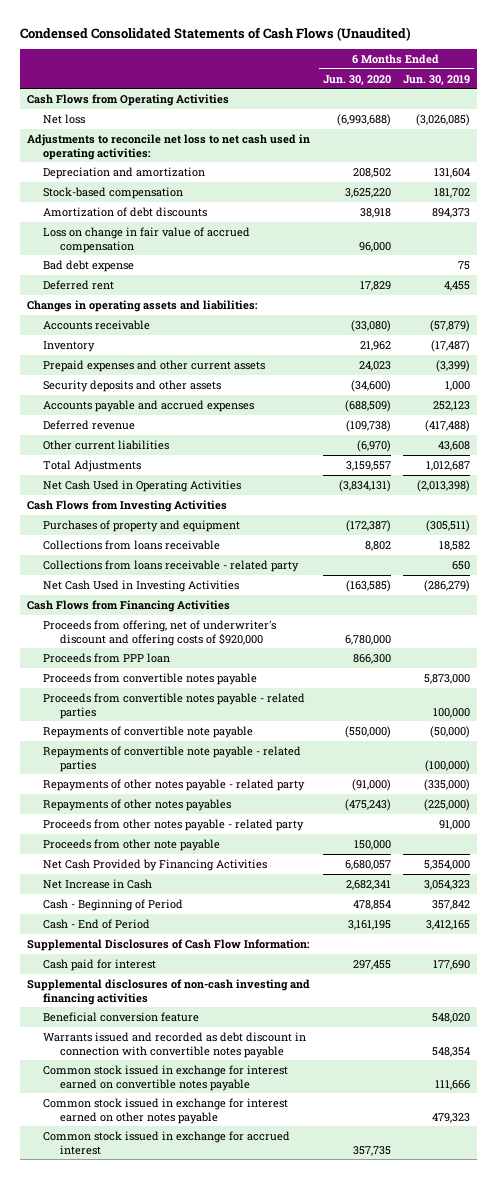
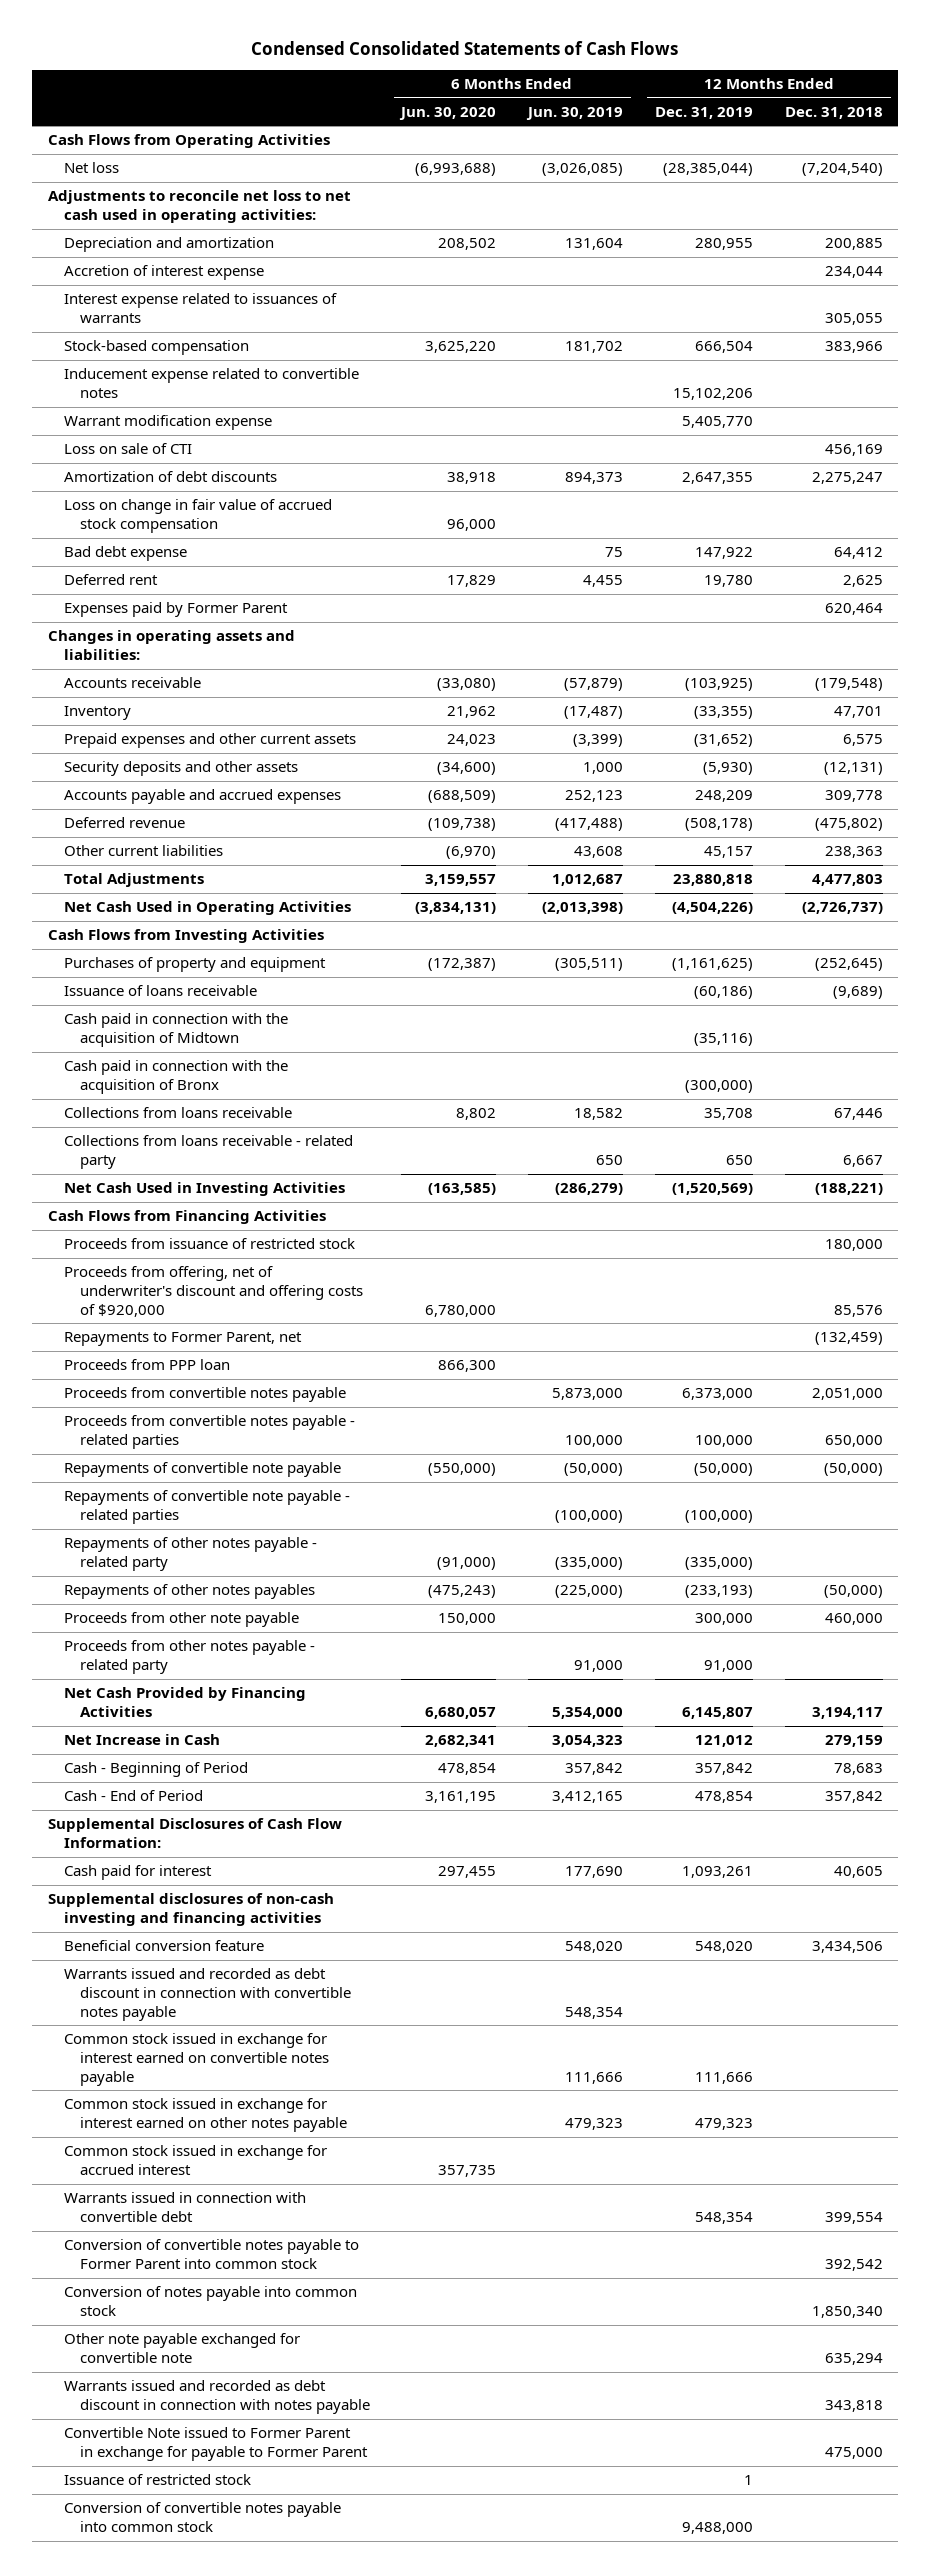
- Condensed Consolidated Statements of Cash Flows (Unaudited)
+ Condensed Consolidated Statements of Cash Flows
- | 6 Months Ended Jun. 30, 2020 | 6 Months Ended Jun. 30, 2019
+ | 6 Months Ended Jun. 30, 2020 | 6 Months Ended Jun. 30, 2019 | 12 Months Ended Dec. 31, 2019 | 12 Months Ended Dec. 31, 2018
+ Accretion of interest expense | | | | 234,044
+ Interest expense related to issuances of warrants | | | | 305,055
+ Inducement expense related to convertible notes | | | 15,102,206 |
+ Warrant modification expense | | | 5,405,770 |
+ Loss on sale of CTI | | | | 456,169
- Loss on change in fair value of accrued compensation | 96,000 |
+ Loss on change in fair value of accrued stock compensation | 96,000 | | |
+ Expenses paid by Former Parent | | | | 620,464
+ Issuance of loans receivable | | | (60,186) | (9,689)
+ Cash paid in connection with the acquisition of Midtown | | | (35,116) |
+ Cash paid in connection with the acquisition of Bronx | | | (300,000) |
+ Proceeds from issuance of restricted stock | | | | 180,000
+ Repayments to Former Parent, net | | | | (132,459)
moved down: Proceeds from other notes payable - related party | | 91,000 | 91,000 |
+ Warrants issued in connection with convertible debt | | | 548,354 | 399,554
+ Conversion of convertible notes payable to Former Parent into common stock | | | | 392,542
+ Conversion of notes payable into common stock | | | | 1,850,340
+ Other note payable exchanged for convertible note | | | | 635,294
+ Warrants issued and recorded as debt discount in connection with notes payable | | | | 343,818
+ Convertible Note issued to Former Parent in exchange for payable to Former Parent | | | | 475,000
+ Issuance of restricted stock | | | 1 |
+ Conversion of convertible notes payable into common stock | | | 9,488,000 |

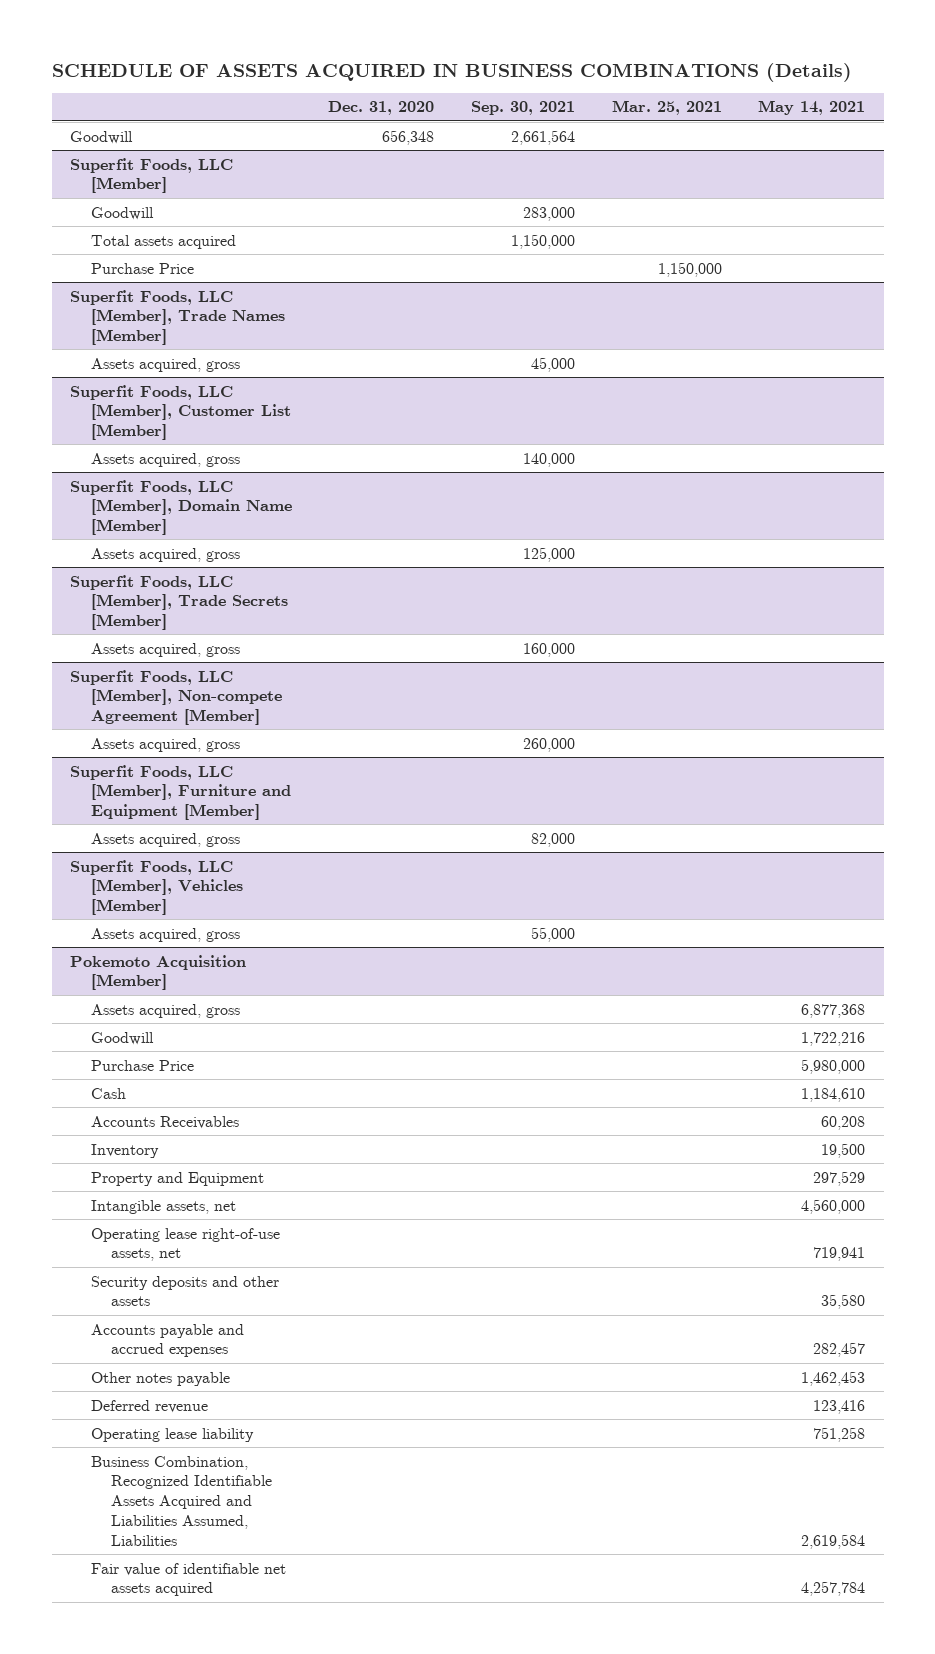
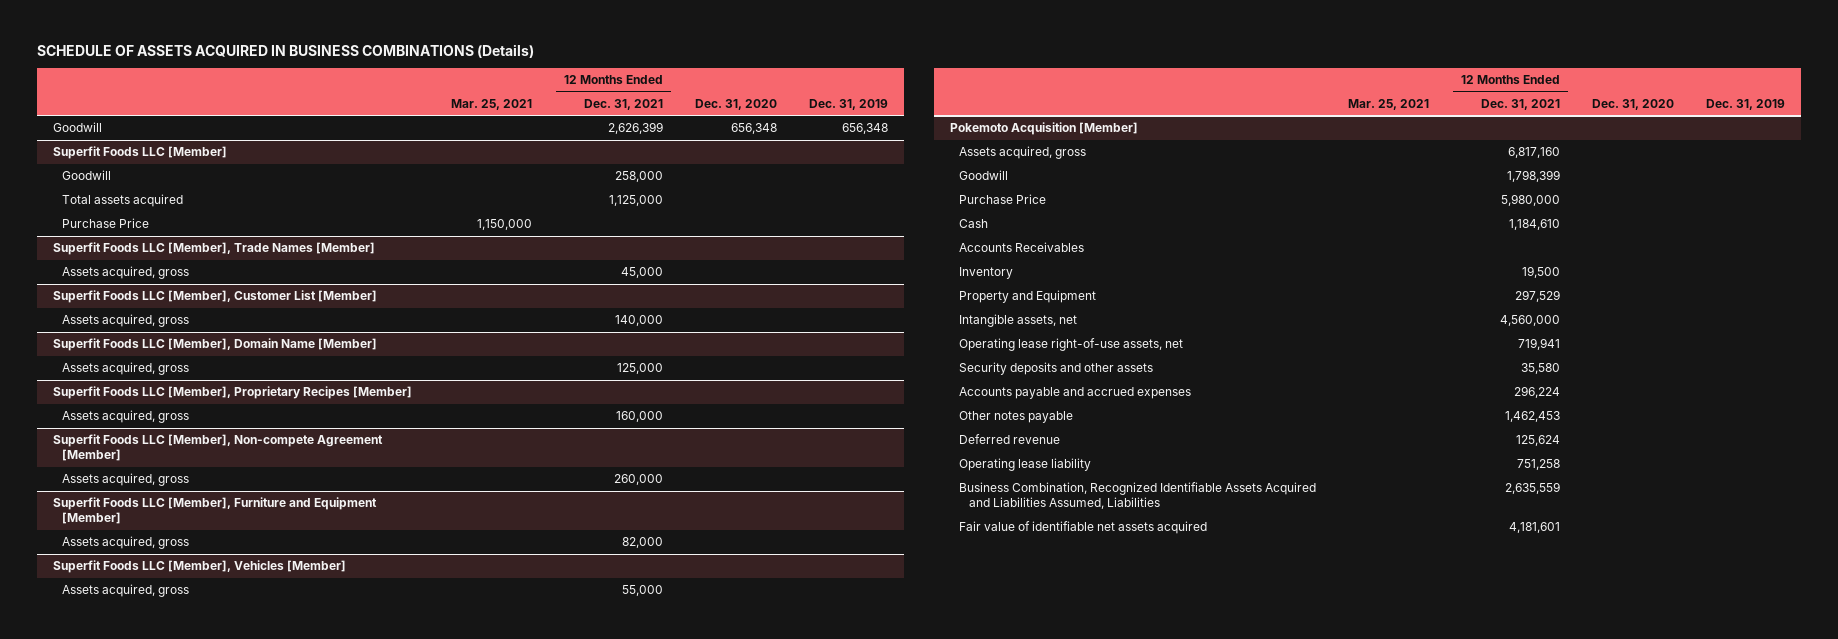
- | Dec. 31, 2020 | Sep. 30, 2021 | Mar. 25, 2021 | May 14, 2021
+ | Mar. 25, 2021 | 12 Months Ended Dec. 31, 2021 | Dec. 31, 2020 | Dec. 31, 2019
- Superfit Foods, LLC [Member]
+ Superfit Foods LLC [Member]
- Superfit Foods, LLC [Member], Trade Names [Member]
+ Superfit Foods LLC [Member], Trade Names [Member]
- Superfit Foods, LLC [Member], Customer List [Member]
+ Superfit Foods LLC [Member], Customer List [Member]
- Superfit Foods, LLC [Member], Domain Name [Member]
+ Superfit Foods LLC [Member], Domain Name [Member]
- Superfit Foods, LLC [Member], Trade Secrets [Member]
- Assets acquired, gross | | 160,000 | |
- Superfit Foods, LLC [Member], Non-compete Agreement [Member]
+ Superfit Foods LLC [Member], Proprietary Recipes [Member]
+ Assets acquired, gross | | 160,000 | |
+ Superfit Foods LLC [Member], Non-compete Agreement [Member]
- Superfit Foods, LLC [Member], Furniture and Equipment [Member]
+ Superfit Foods LLC [Member], Furniture and Equipment [Member]
- Superfit Foods, LLC [Member], Vehicles [Member]
+ Superfit Foods LLC [Member], Vehicles [Member]

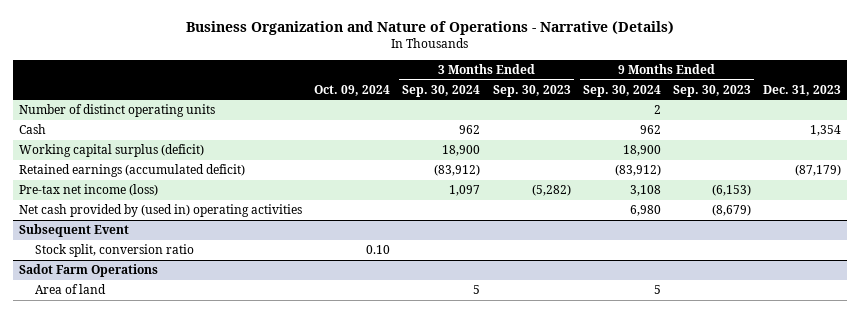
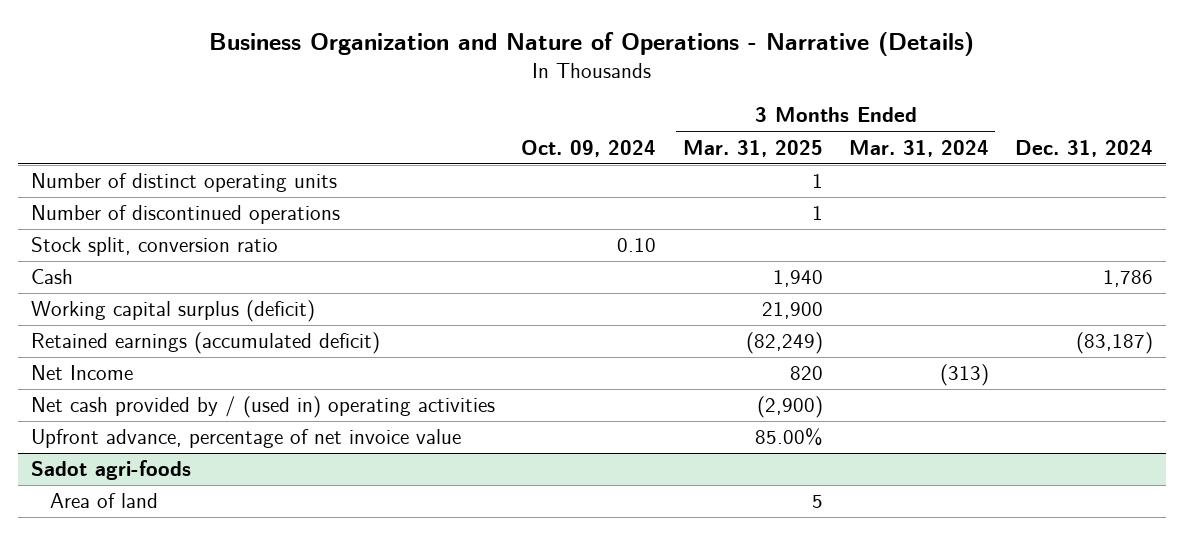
- | Oct. 09, 2024 | 3 Months Ended Sep. 30, 2024 | 3 Months Ended Sep. 30, 2023 | 9 Months Ended Sep. 30, 2024 | 9 Months Ended Sep. 30, 2023 | Dec. 31, 2023
+ | Oct. 09, 2024 | 3 Months Ended Mar. 31, 2025 | 3 Months Ended Mar. 31, 2024 | Dec. 31, 2024
+ Number of discontinued operations | | 1 | |
+ Stock split, conversion ratio | 0.10 | | |
- Pre-tax net income (loss) | | 1,097 | (5,282) | 3,108 | (6,153) |
- Net cash provided by (used in) operating activities | | | | 6,980 | (8,679) |
- Subsequent Event
- Stock split, conversion ratio | 0.10 | | | | |
- Sadot Farm Operations
- Area of land | | 5 | | 5 | |
+ Net Income | | 820 | (313) |
+ Net cash provided by / (used in) operating activities | | (2,900) | |
+ Upfront advance, percentage of net invoice value | | 85.00% | |
+ Sadot agri-foods
+ Area of land | | 5 | |

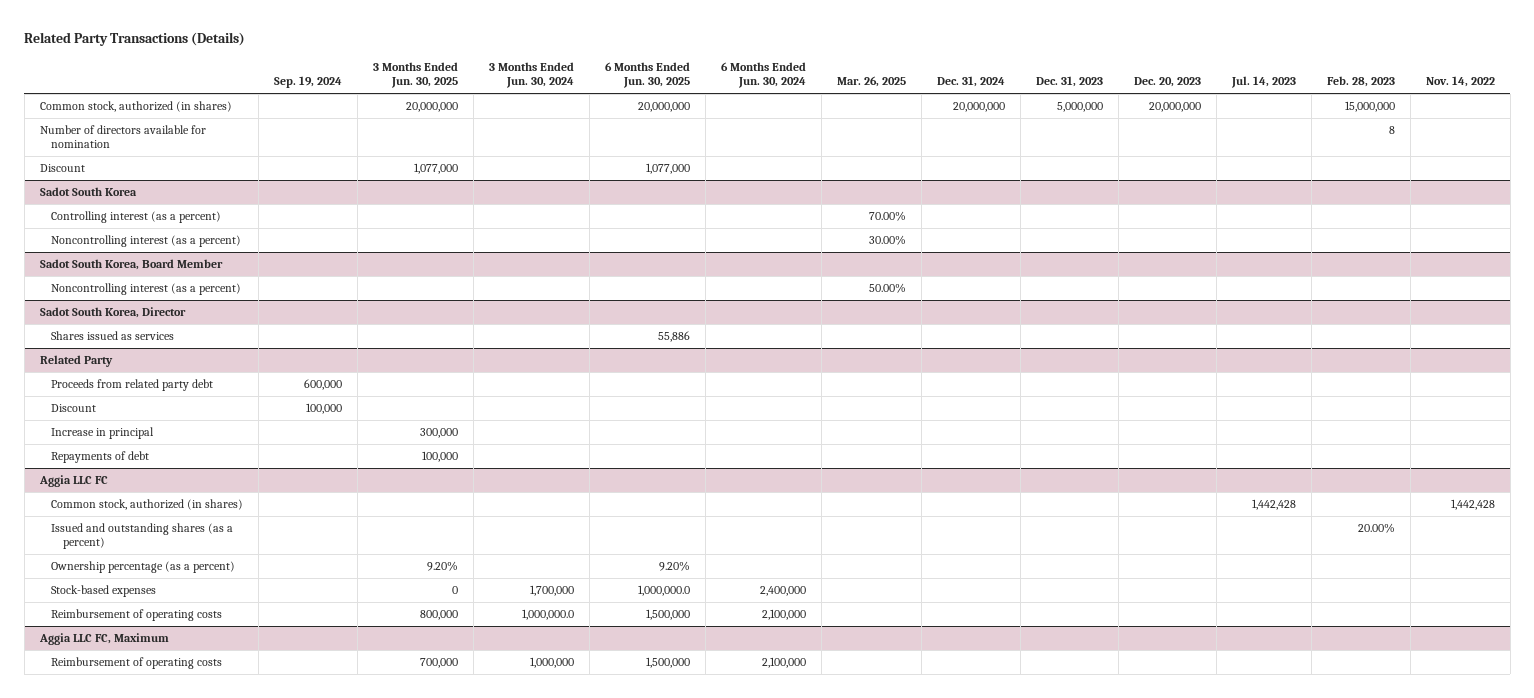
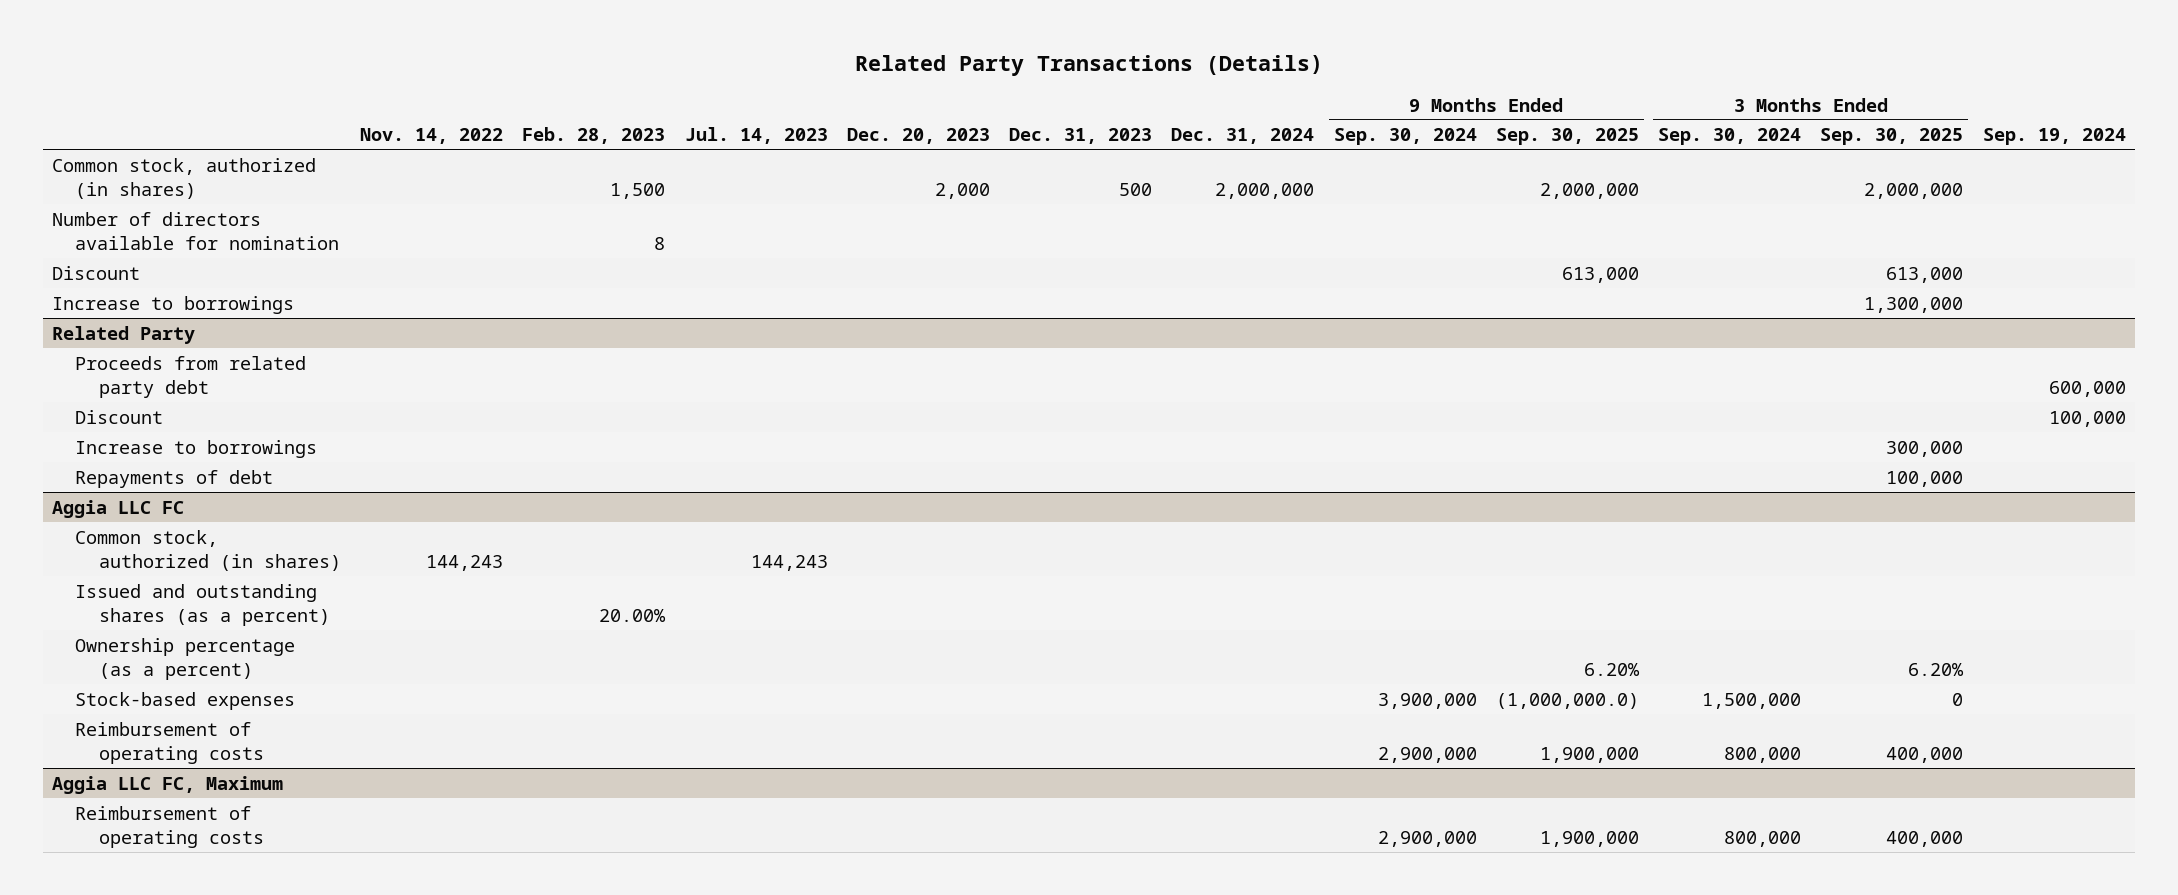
- | Sep. 19, 2024 | 3 Months Ended Jun. 30, 2025 | 3 Months Ended Jun. 30, 2024 | 6 Months Ended Jun. 30, 2025 | 6 Months Ended Jun. 30, 2024 | Mar. 26, 2025 | Dec. 31, 2024 | Dec. 31, 2023 | Dec. 20, 2023 | Jul. 14, 2023 | Feb. 28, 2023 | Nov. 14, 2022
+ | Nov. 14, 2022 | Feb. 28, 2023 | Jul. 14, 2023 | Dec. 20, 2023 | Dec. 31, 2023 | Dec. 31, 2024 | 9 Months Ended Sep. 30, 2024 | 9 Months Ended Sep. 30, 2025 | 3 Months Ended Sep. 30, 2024 | 3 Months Ended Sep. 30, 2025 | Sep. 19, 2024
- Common stock, authorized (in shares) | | 20,000,000 | | 20,000,000 | | | 20,000,000 | 5,000,000 | 20,000,000 | | 15,000,000 |
+ Common stock, authorized (in shares) | | 1,500 | | 2,000 | 500 | 2,000,000 | | 2,000,000 | | 2,000,000 |
- Sadot South Korea
- Controlling interest (as a percent) | | | | | | 70.00% | | | | | |
- Noncontrolling interest (as a percent) | | | | | | 30.00% | | | | | |
- Sadot South Korea, Board Member
- Noncontrolling interest (as a percent) | | | | | | 50.00% | | | | | |
- Sadot South Korea, Director
- Shares issued as services | | | | 55,886 | | | | | | | |
+ Increase to borrowings | | | | | | | | | | 1,300,000 |
@ Related Party
- Increase in principal | | 300,000 | | | | | | | | | |
+ Increase to borrowings | | | | | | | | | | 300,000 |
@ Aggia LLC FC
- Common stock, authorized (in shares) | | | | | | | | | | 1,442,428 | | 1,442,428
+ Common stock, authorized (in shares) | 144,243 | | 144,243 | | | | | | | |

